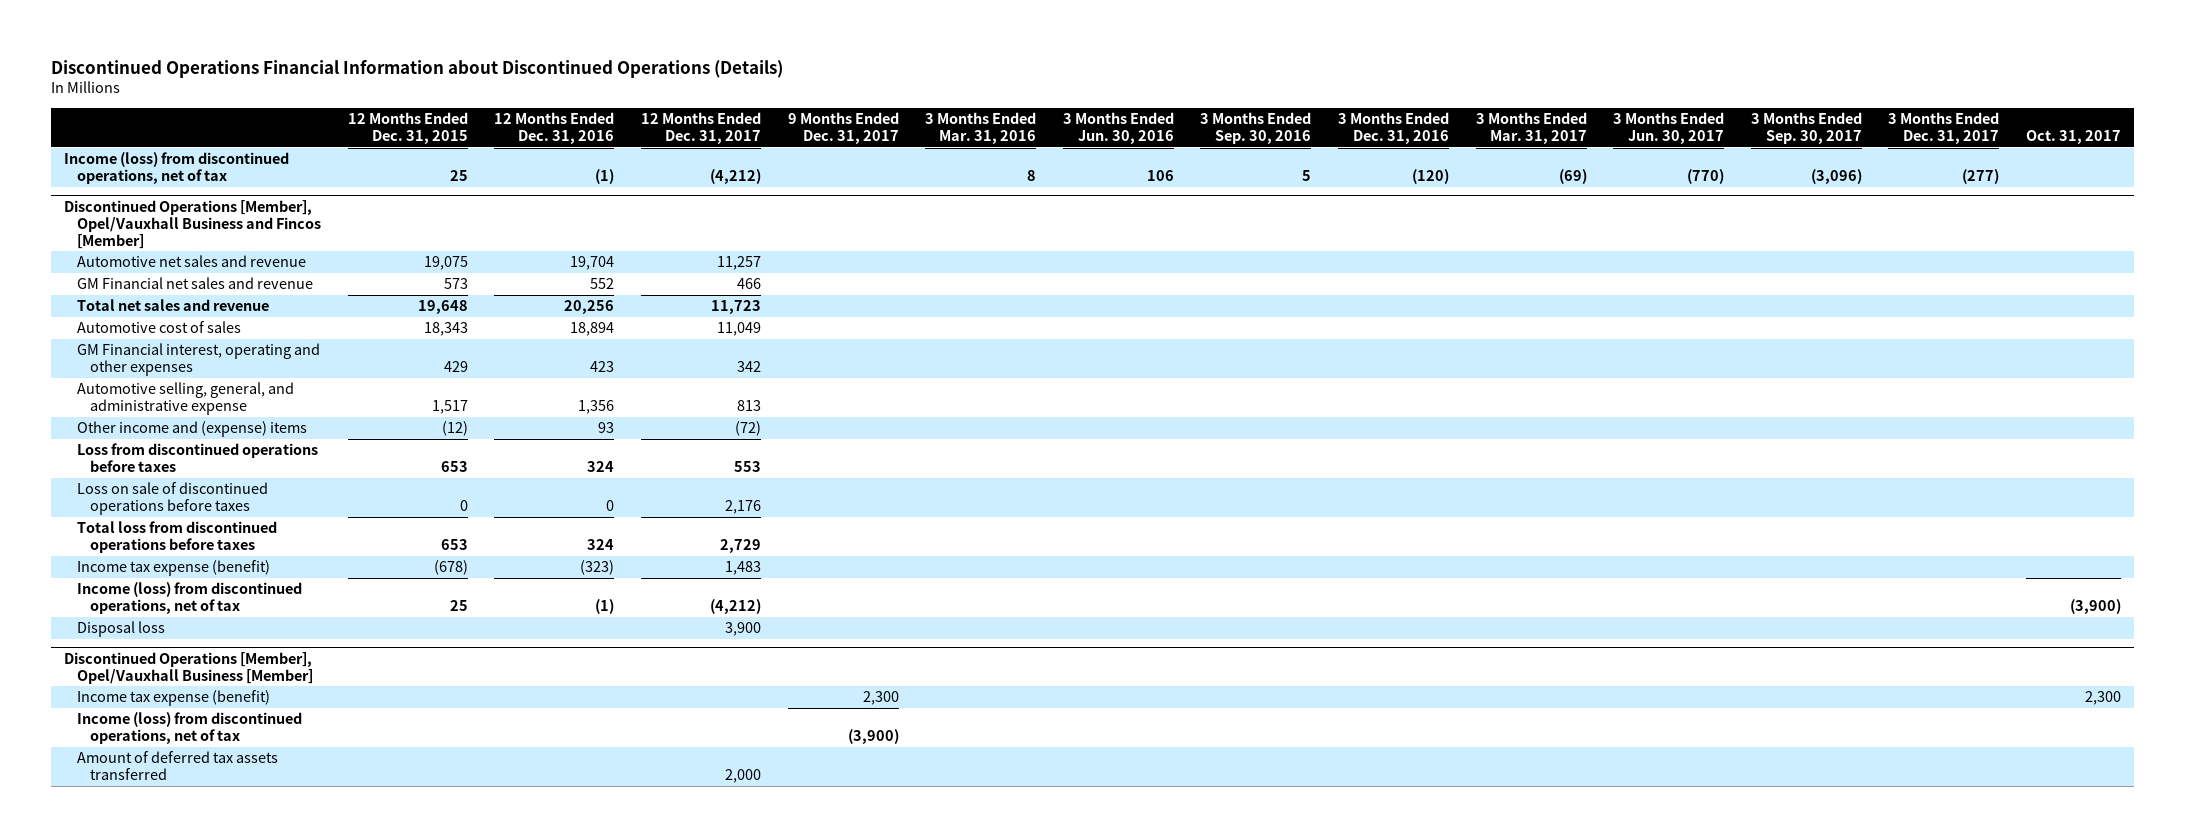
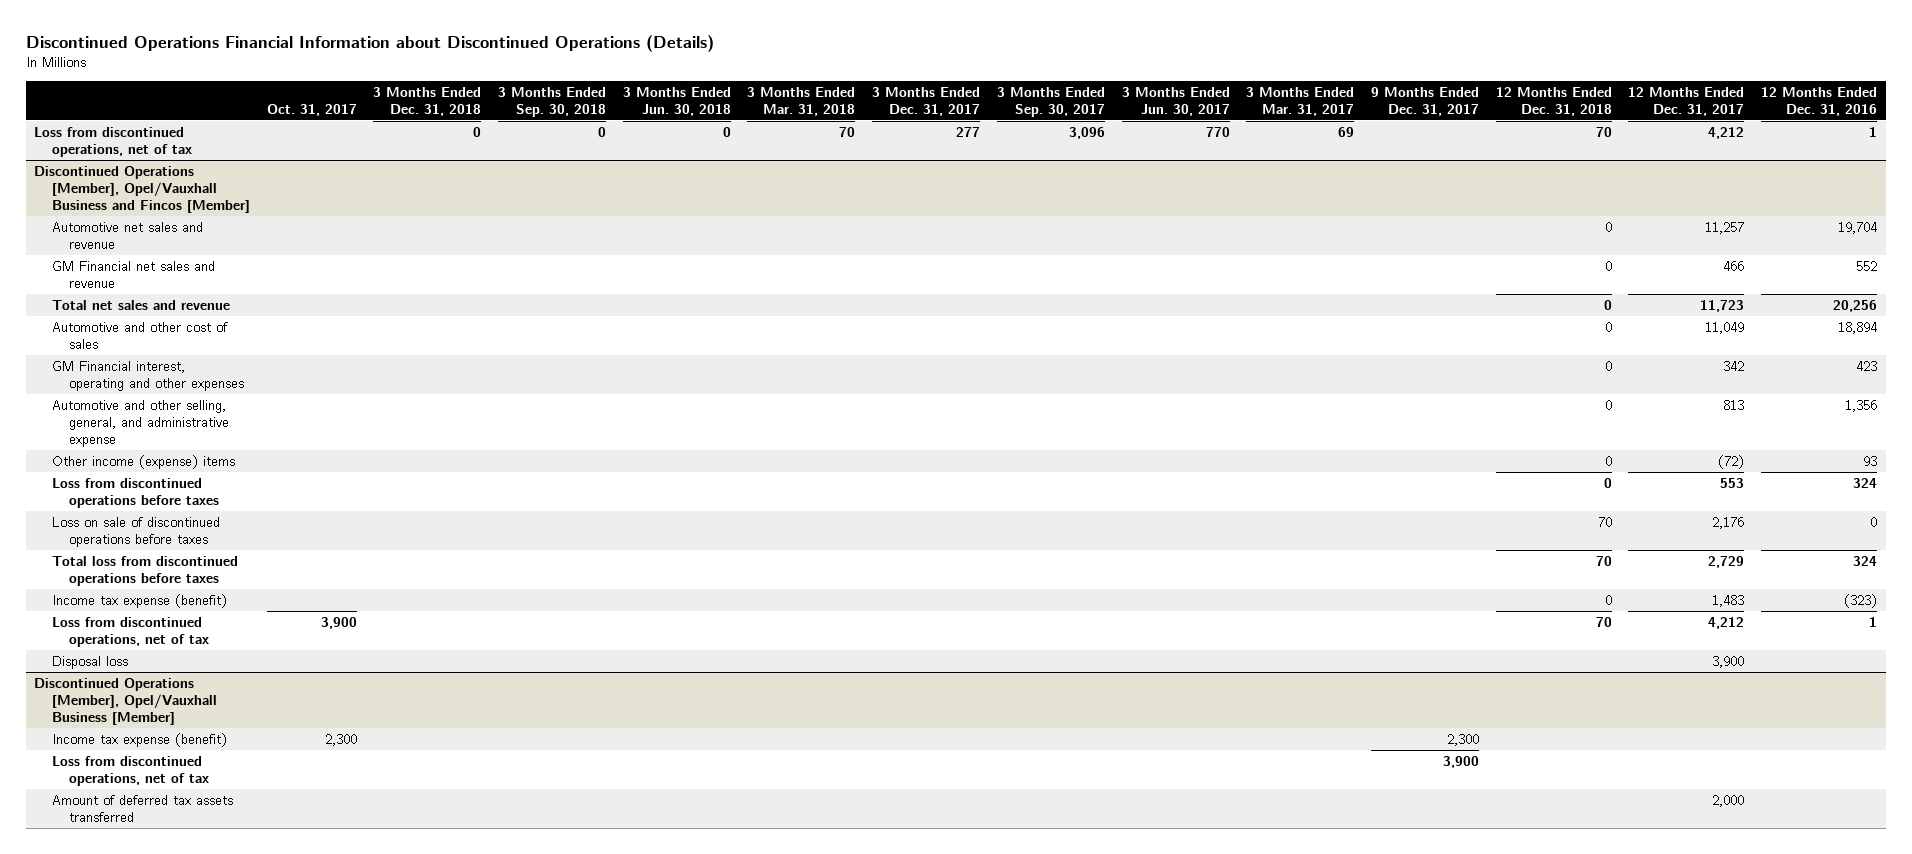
- | 12 Months Ended Dec. 31, 2015 | 12 Months Ended Dec. 31, 2016 | 12 Months Ended Dec. 31, 2017 | 9 Months Ended Dec. 31, 2017 | 3 Months Ended Mar. 31, 2016 | 3 Months Ended Jun. 30, 2016 | 3 Months Ended Sep. 30, 2016 | 3 Months Ended Dec. 31, 2016 | 3 Months Ended Mar. 31, 2017 | 3 Months Ended Jun. 30, 2017 | 3 Months Ended Sep. 30, 2017 | 3 Months Ended Dec. 31, 2017 | Oct. 31, 2017
+ | Oct. 31, 2017 | 3 Months Ended Dec. 31, 2018 | 3 Months Ended Sep. 30, 2018 | 3 Months Ended Jun. 30, 2018 | 3 Months Ended Mar. 31, 2018 | 3 Months Ended Dec. 31, 2017 | 3 Months Ended Sep. 30, 2017 | 3 Months Ended Jun. 30, 2017 | 3 Months Ended Mar. 31, 2017 | 9 Months Ended Dec. 31, 2017 | 12 Months Ended Dec. 31, 2018 | 12 Months Ended Dec. 31, 2017 | 12 Months Ended Dec. 31, 2016
- Income (loss) from discontinued operations, net of tax | 25 | (1) | (4,212) | | 8 | 106 | 5 | (120) | (69) | (770) | (3,096) | (277) |
+ Loss from discontinued operations, net of tax | | 0 | 0 | 0 | 70 | 277 | 3,096 | 770 | 69 | | 70 | 4,212 | 1
@ Discontinued Operations [Member], Opel/Vauxhall Business and Fincos [Member]
- Automotive cost of sales | 18,343 | 18,894 | 11,049 | | | | | | | | | |
+ Automotive and other cost of sales | | | | | | | | | | | 0 | 11,049 | 18,894
- Automotive selling, general, and administrative expense | 1,517 | 1,356 | 813 | | | | | | | | | |
- Other income and (expense) items | (12) | 93 | (72) | | | | | | | | | |
+ Automotive and other selling, general, and administrative expense | | | | | | | | | | | 0 | 813 | 1,356
+ Other income (expense) items | | | | | | | | | | | 0 | (72) | 93
- Income (loss) from discontinued operations, net of tax | 25 | (1) | (4,212) | | | | | | | | | | (3,900)
+ Loss from discontinued operations, net of tax | 3,900 | | | | | | | | | | 70 | 4,212 | 1
@ Discontinued Operations [Member], Opel/Vauxhall Business [Member]
- Income (loss) from discontinued operations, net of tax | | | | (3,900) | | | | | | | | |
+ Loss from discontinued operations, net of tax | | | | | | | | | | 3,900 | | |

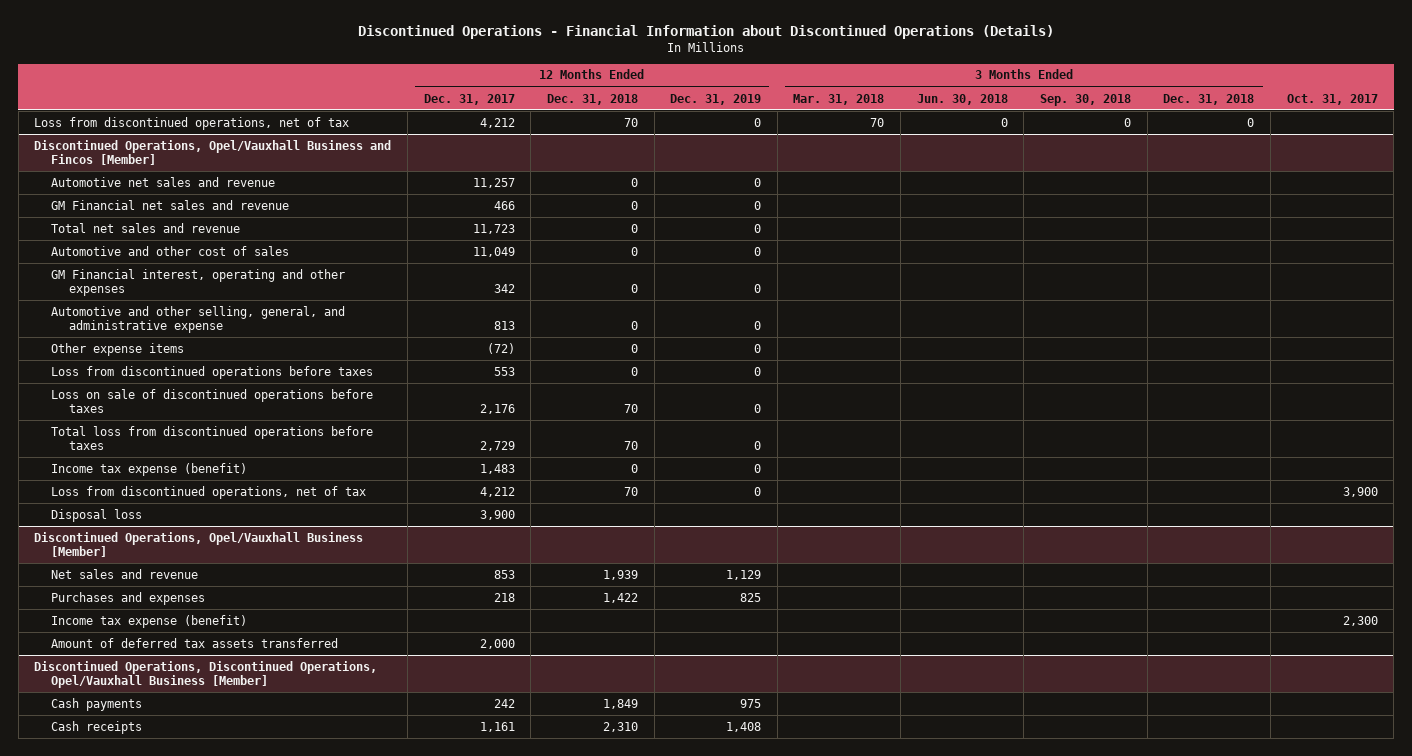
- Discontinued Operations Financial Information about Discontinued Operations (Details)
+ Discontinued Operations - Financial Information about Discontinued Operations (Details)
- | Oct. 31, 2017 | 3 Months Ended Dec. 31, 2018 | 3 Months Ended Sep. 30, 2018 | 3 Months Ended Jun. 30, 2018 | 3 Months Ended Mar. 31, 2018 | 3 Months Ended Dec. 31, 2017 | 3 Months Ended Sep. 30, 2017 | 3 Months Ended Jun. 30, 2017 | 3 Months Ended Mar. 31, 2017 | 9 Months Ended Dec. 31, 2017 | 12 Months Ended Dec. 31, 2018 | 12 Months Ended Dec. 31, 2017 | 12 Months Ended Dec. 31, 2016
+ | 12 Months Ended Dec. 31, 2017 | 12 Months Ended Dec. 31, 2018 | 12 Months Ended Dec. 31, 2019 | 3 Months Ended Mar. 31, 2018 | 3 Months Ended Jun. 30, 2018 | 3 Months Ended Sep. 30, 2018 | 3 Months Ended Dec. 31, 2018 | Oct. 31, 2017
- Discontinued Operations [Member], Opel/Vauxhall Business and Fincos [Member]
+ Discontinued Operations, Opel/Vauxhall Business and Fincos [Member]
- Other income (expense) items | | | | | | | | | | | 0 | (72) | 93
+ Other expense items | (72) | 0 | 0 | | | | |
- Discontinued Operations [Member], Opel/Vauxhall Business [Member]
+ Discontinued Operations, Opel/Vauxhall Business [Member]
+ Net sales and revenue | 853 | 1,939 | 1,129 | | | | |
+ Purchases and expenses | 218 | 1,422 | 825 | | | | |
- Loss from discontinued operations, net of tax | | | | | | | | | | 3,900 | | |
+ Discontinued Operations, Discontinued Operations, Opel/Vauxhall Business [Member]
+ Cash payments | 242 | 1,849 | 975 | | | | |
+ Cash receipts | 1,161 | 2,310 | 1,408 | | | | |

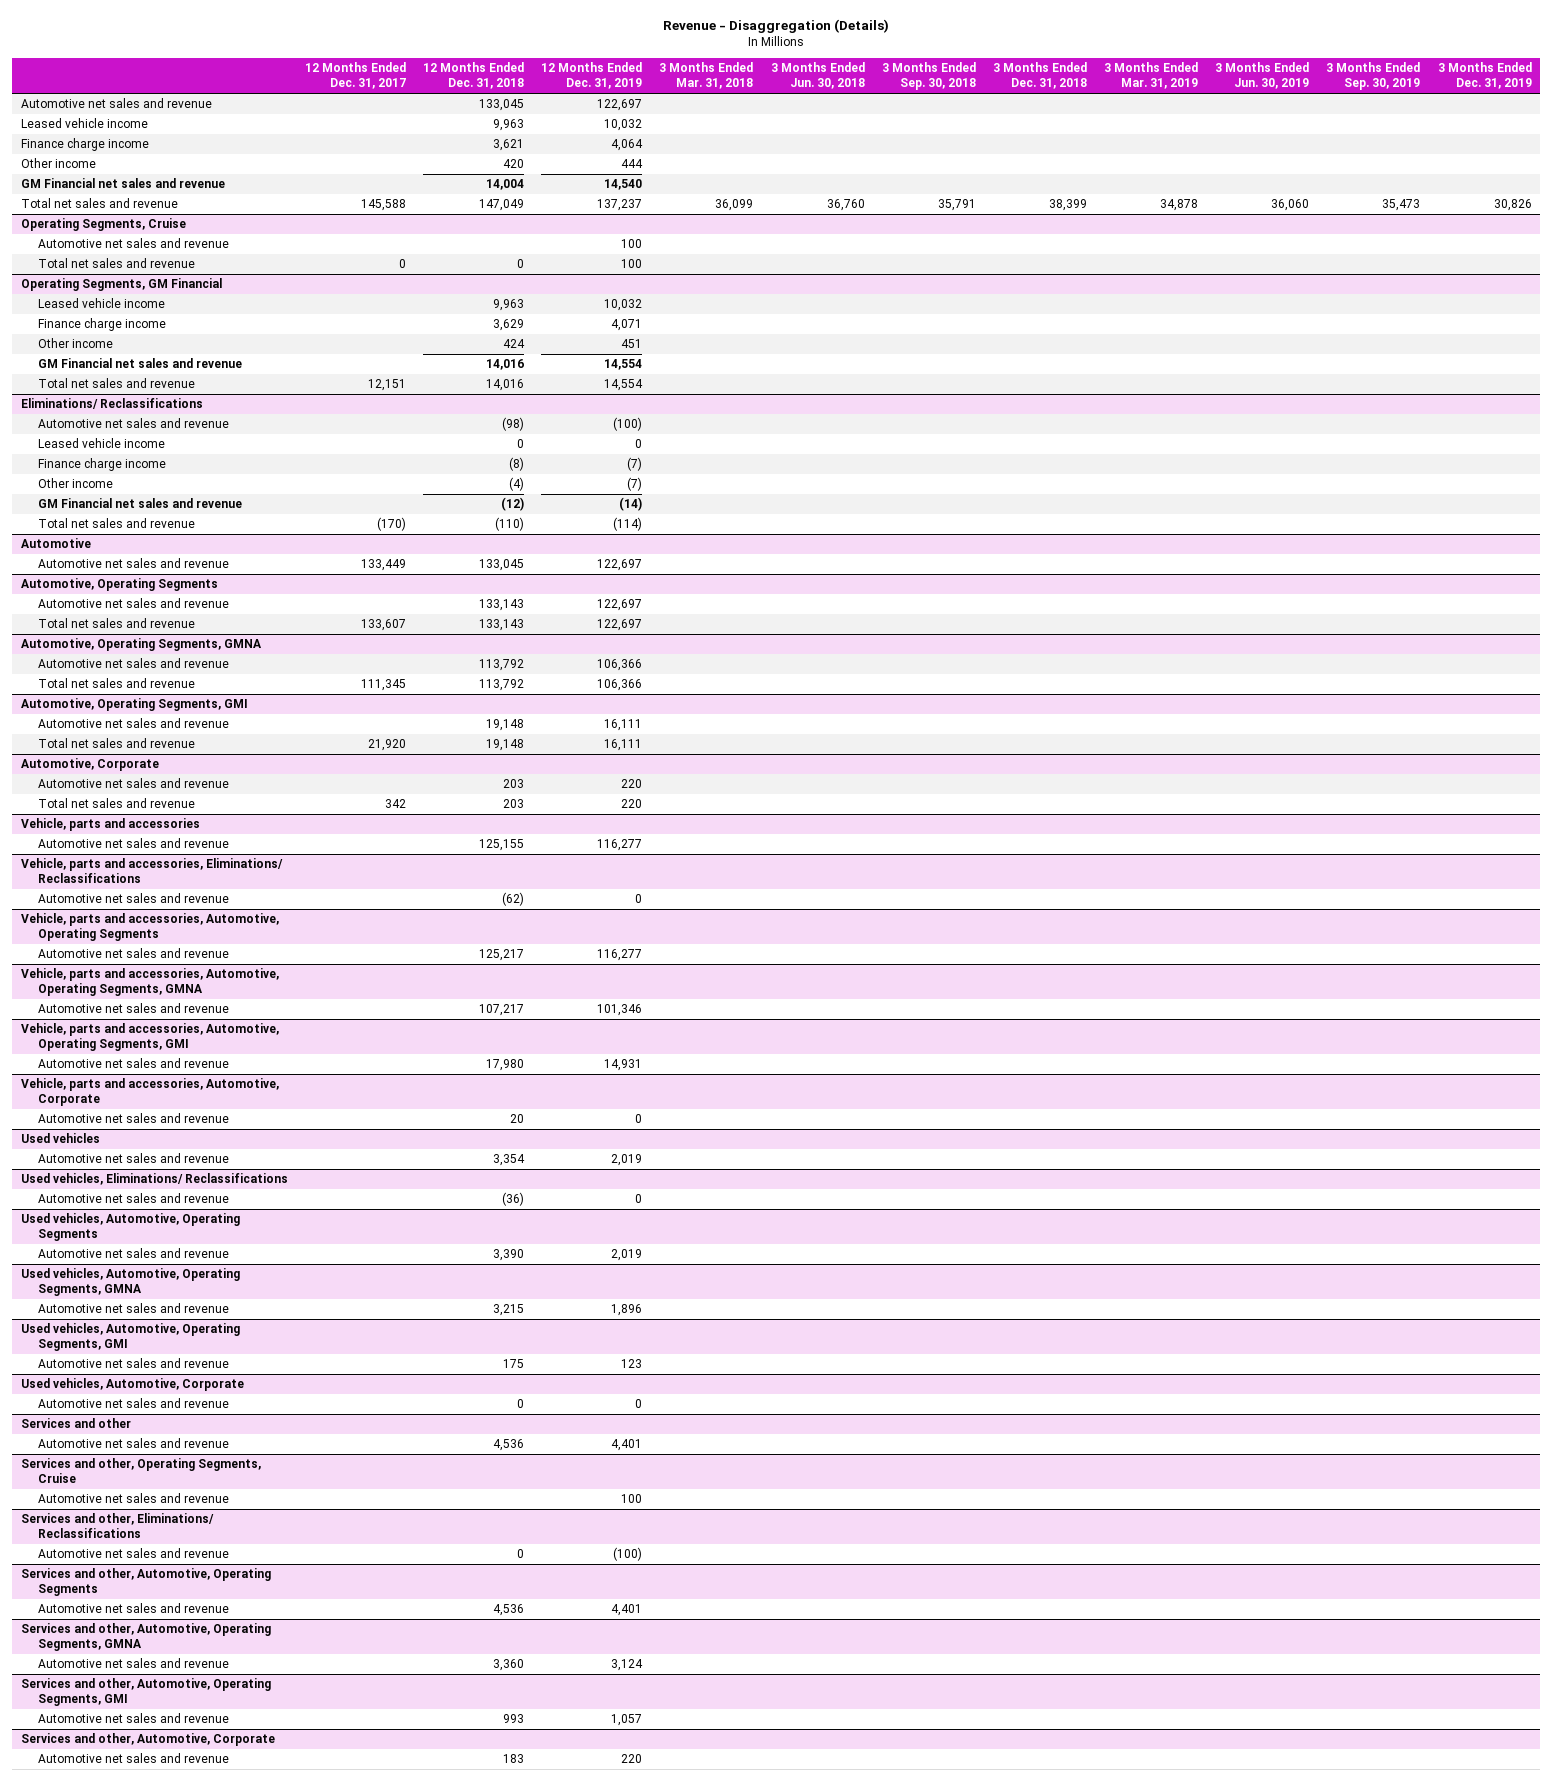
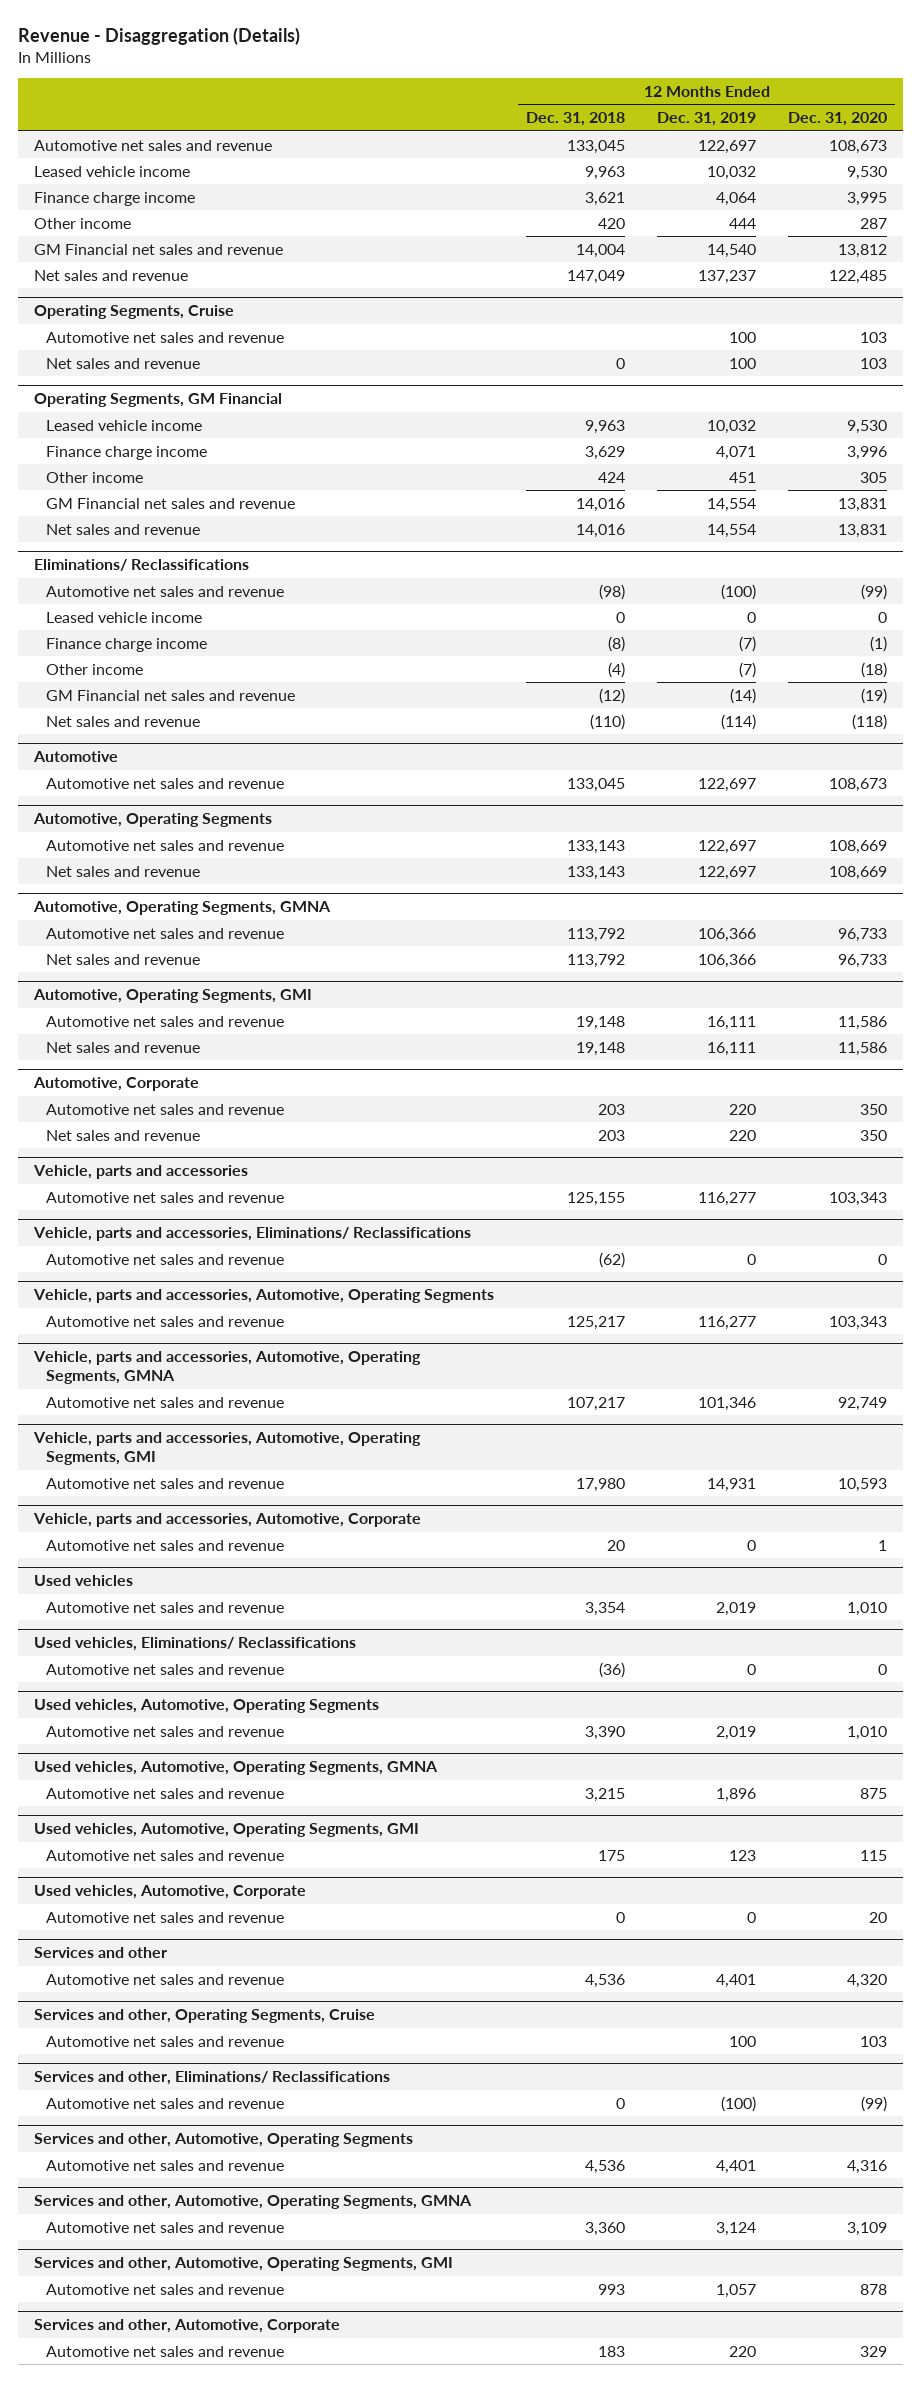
- | 12 Months Ended Dec. 31, 2017 | 12 Months Ended Dec. 31, 2018 | 12 Months Ended Dec. 31, 2019 | 3 Months Ended Mar. 31, 2018 | 3 Months Ended Jun. 30, 2018 | 3 Months Ended Sep. 30, 2018 | 3 Months Ended Dec. 31, 2018 | 3 Months Ended Mar. 31, 2019 | 3 Months Ended Jun. 30, 2019 | 3 Months Ended Sep. 30, 2019 | 3 Months Ended Dec. 31, 2019
+ | 12 Months Ended Dec. 31, 2018 | 12 Months Ended Dec. 31, 2019 | 12 Months Ended Dec. 31, 2020
- Total net sales and revenue | 145,588 | 147,049 | 137,237 | 36,099 | 36,760 | 35,791 | 38,399 | 34,878 | 36,060 | 35,473 | 30,826
+ Net sales and revenue | 147,049 | 137,237 | 122,485
@ Operating Segments, Cruise
- Total net sales and revenue | 0 | 0 | 100 | | | | | | | |
+ Net sales and revenue | 0 | 100 | 103
@ Operating Segments, GM Financial
- Total net sales and revenue | 12,151 | 14,016 | 14,554 | | | | | | | |
+ Net sales and revenue | 14,016 | 14,554 | 13,831
@ Eliminations/ Reclassifications
- Total net sales and revenue | (170) | (110) | (114) | | | | | | | |
+ Net sales and revenue | (110) | (114) | (118)
@ Automotive, Operating Segments
- Total net sales and revenue | 133,607 | 133,143 | 122,697 | | | | | | | |
+ Net sales and revenue | 133,143 | 122,697 | 108,669
@ Automotive, Operating Segments, GMNA
- Total net sales and revenue | 111,345 | 113,792 | 106,366 | | | | | | | |
+ Net sales and revenue | 113,792 | 106,366 | 96,733
@ Automotive, Operating Segments, GMI
- Total net sales and revenue | 21,920 | 19,148 | 16,111 | | | | | | | |
+ Net sales and revenue | 19,148 | 16,111 | 11,586
@ Automotive, Corporate
- Total net sales and revenue | 342 | 203 | 220 | | | | | | | |
+ Net sales and revenue | 203 | 220 | 350

